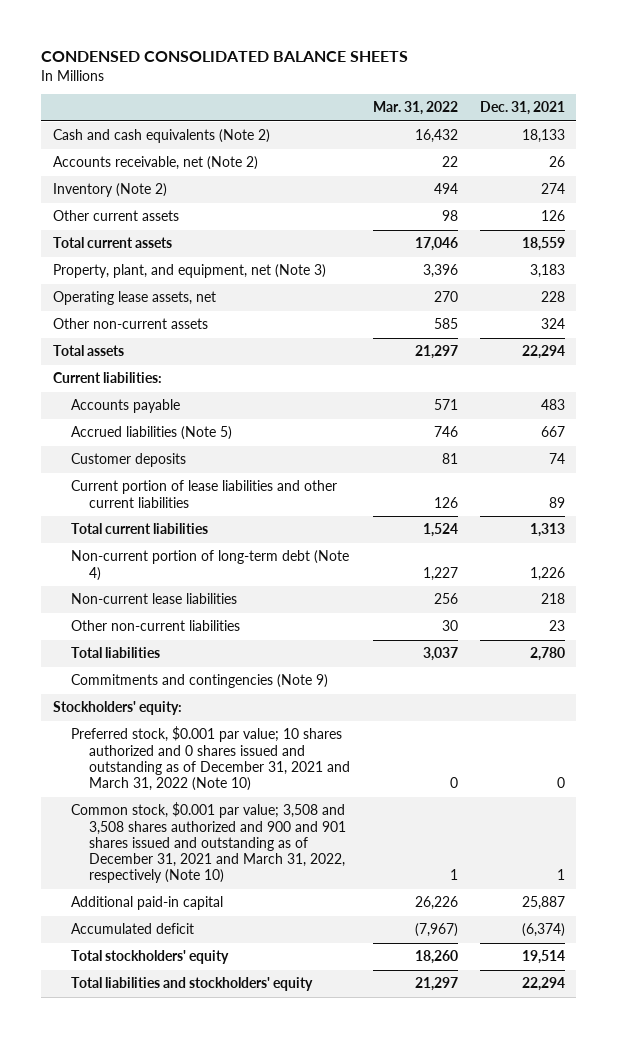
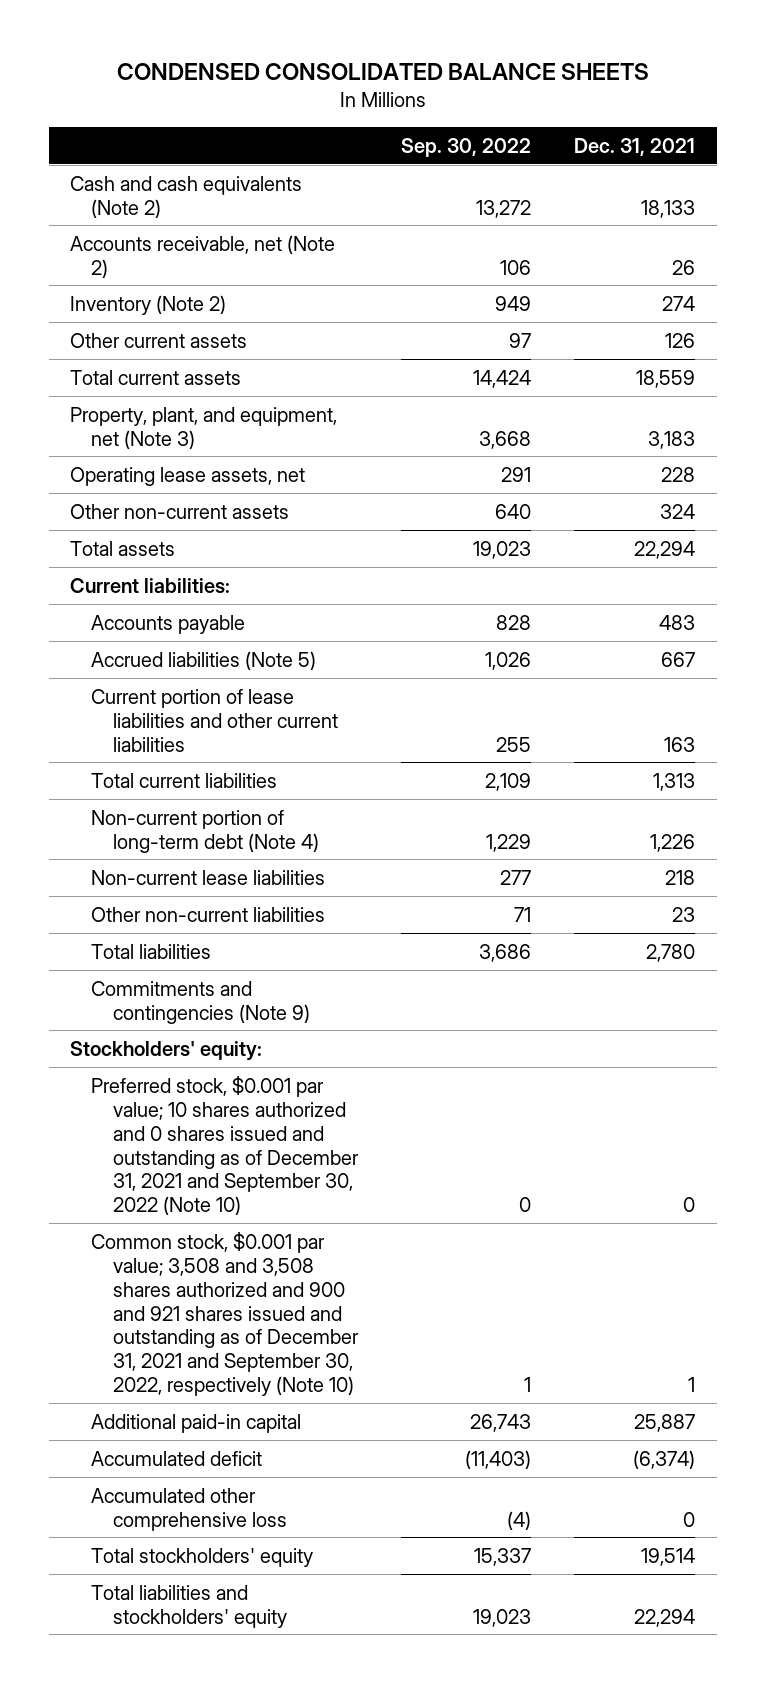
- | Mar. 31, 2022 | Dec. 31, 2021
+ | Sep. 30, 2022 | Dec. 31, 2021
- Customer deposits | 81 | 74
- Current portion of lease liabilities and other current liabilities | 126 | 89
+ Current portion of lease liabilities and other current liabilities | 255 | 163
- Preferred stock, $0.001 par value; 10 shares authorized and 0 shares issued and outstanding as of December 31, 2021 and March 31, 2022 (Note 10) | 0 | 0
- Common stock, $0.001 par value; 3,508 and 3,508 shares authorized and 900 and 901 shares issued and outstanding as of December 31, 2021 and March 31, 2022, respectively (Note 10) | 1 | 1
+ Preferred stock, $0.001 par value; 10 shares authorized and 0 shares issued and outstanding as of December 31, 2021 and September 30, 2022 (Note 10) | 0 | 0
+ Common stock, $0.001 par value; 3,508 and 3,508 shares authorized and 900 and 921 shares issued and outstanding as of December 31, 2021 and September 30, 2022, respectively (Note 10) | 1 | 1
+ Accumulated other comprehensive loss | (4) | 0

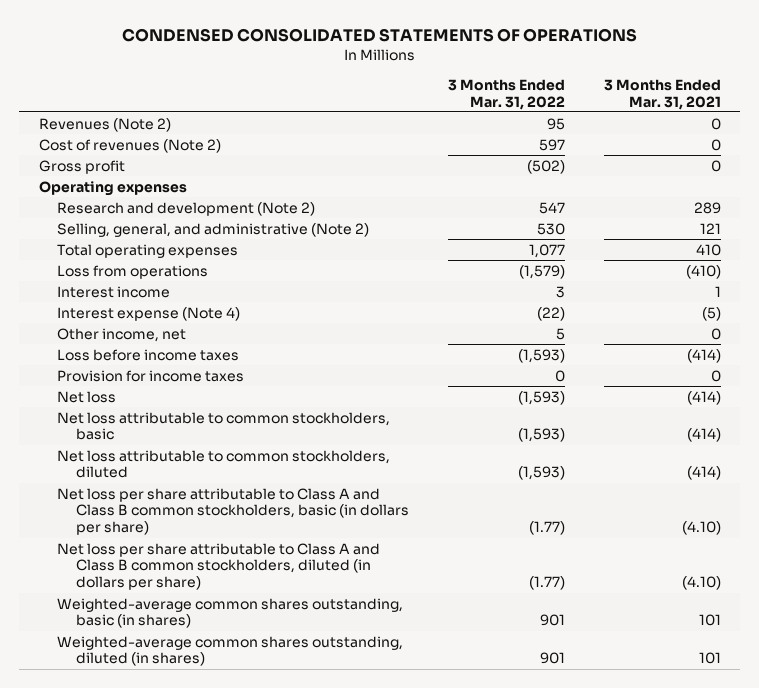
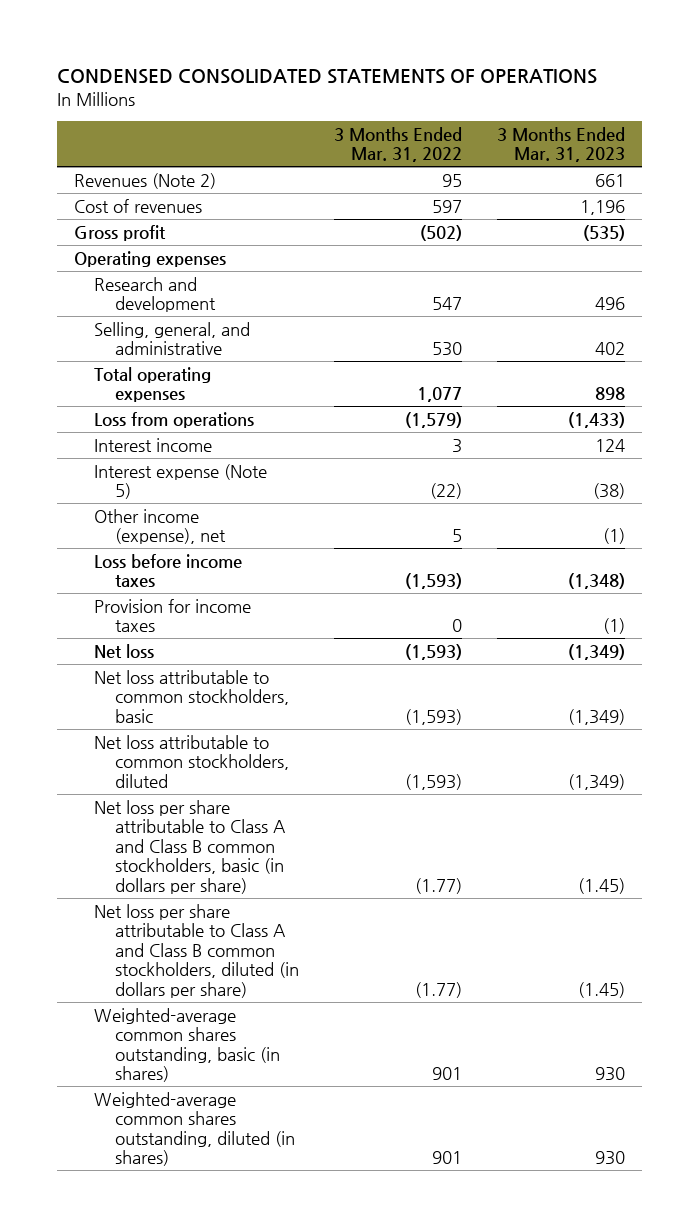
- | 3 Months Ended Mar. 31, 2022 | 3 Months Ended Mar. 31, 2021
+ | 3 Months Ended Mar. 31, 2022 | 3 Months Ended Mar. 31, 2023
- Cost of revenues (Note 2) | 597 | 0
+ Cost of revenues | 597 | 1,196
- Research and development (Note 2) | 547 | 289
- Selling, general, and administrative (Note 2) | 530 | 121
+ Research and development | 547 | 496
+ Selling, general, and administrative | 530 | 402
- Interest expense (Note 4) | (22) | (5)
- Other income, net | 5 | 0
+ Interest expense (Note 5) | (22) | (38)
+ Other income (expense), net | 5 | (1)

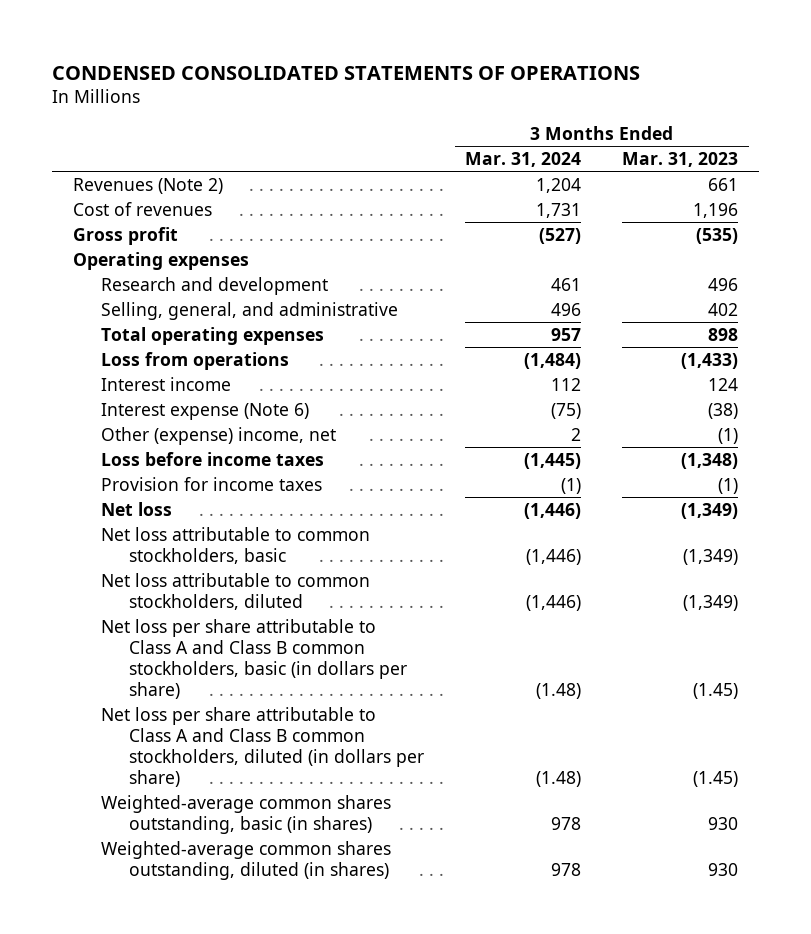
- | 3 Months Ended Mar. 31, 2022 | 3 Months Ended Mar. 31, 2023
+ | 3 Months Ended Mar. 31, 2024 | 3 Months Ended Mar. 31, 2023
- Interest expense (Note 5) | (22) | (38)
- Other income (expense), net | 5 | (1)
+ Interest expense (Note 6) | (75) | (38)
+ Other (expense) income, net | 2 | (1)

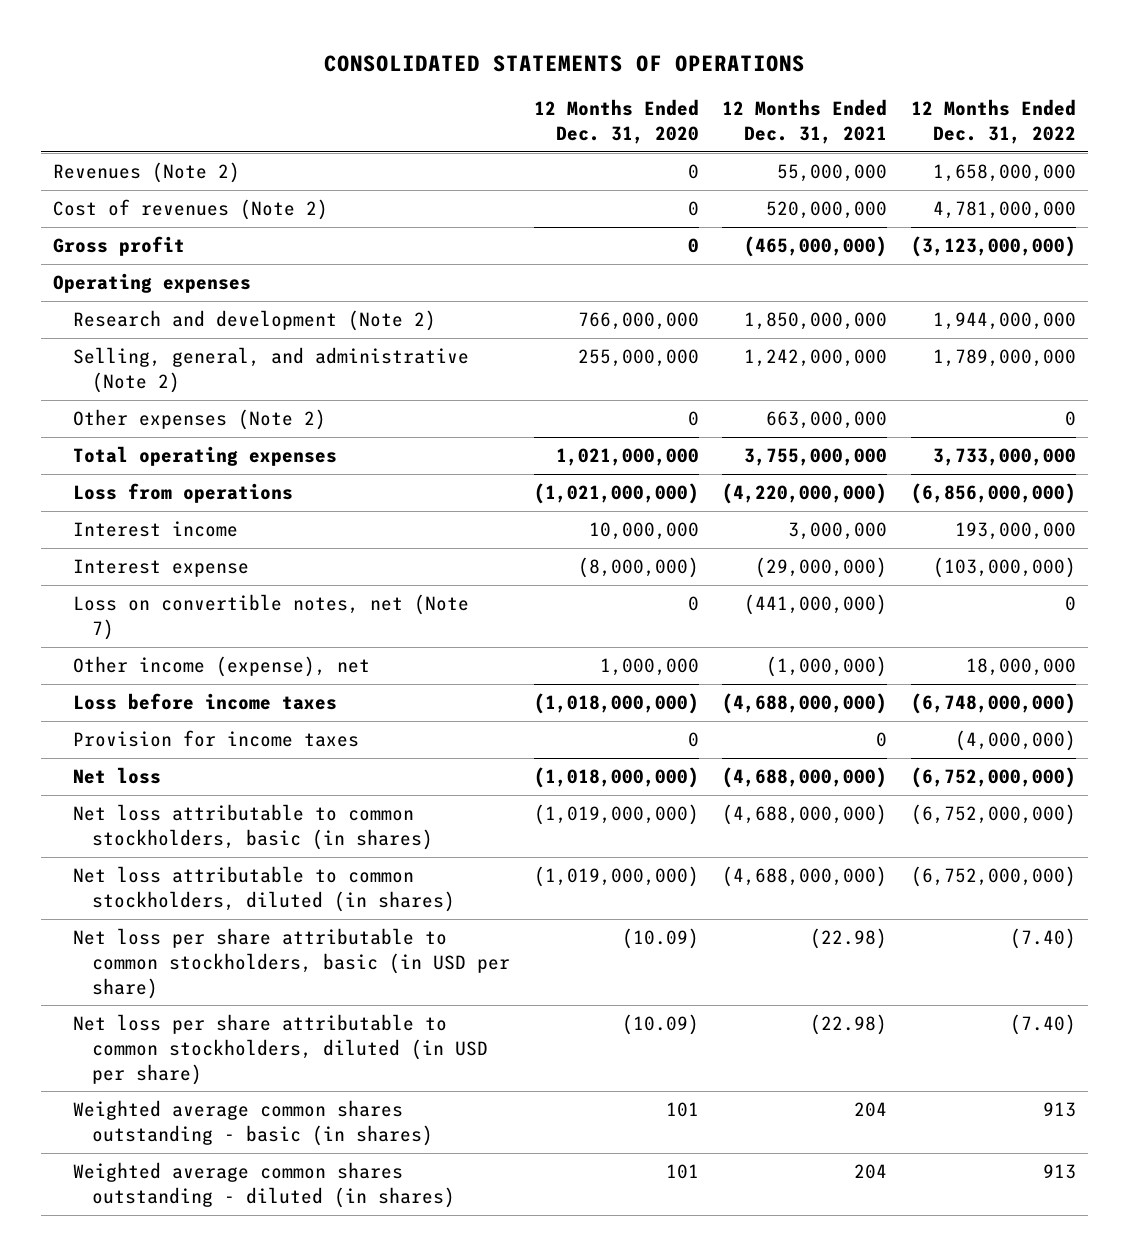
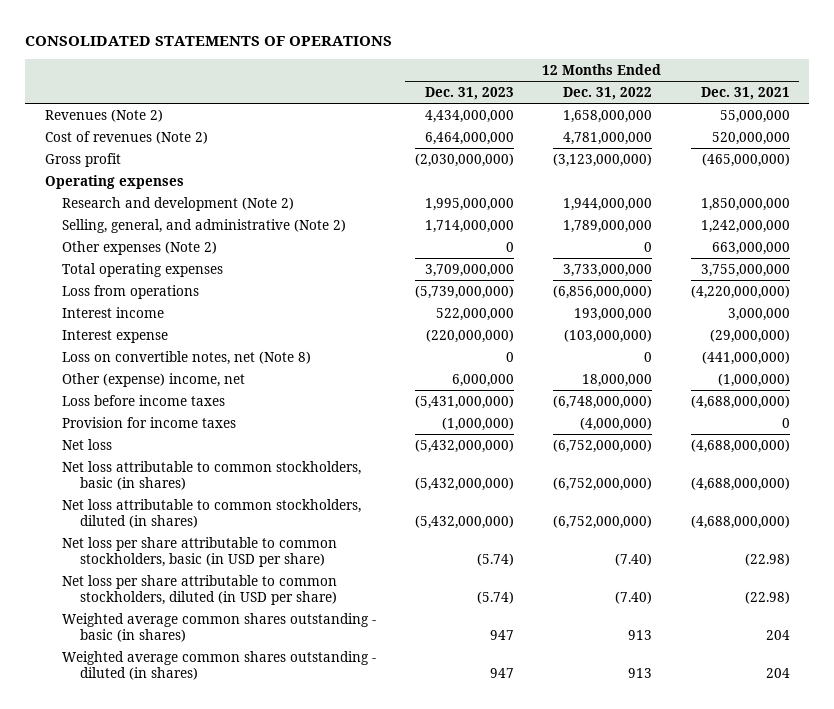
- | 12 Months Ended Dec. 31, 2020 | 12 Months Ended Dec. 31, 2021 | 12 Months Ended Dec. 31, 2022
+ | 12 Months Ended Dec. 31, 2023 | 12 Months Ended Dec. 31, 2022 | 12 Months Ended Dec. 31, 2021
- Loss on convertible notes, net (Note 7) | 0 | (441,000,000) | 0
- Other income (expense), net | 1,000,000 | (1,000,000) | 18,000,000
+ Loss on convertible notes, net (Note 8) | 0 | 0 | (441,000,000)
+ Other (expense) income, net | 6,000,000 | 18,000,000 | (1,000,000)

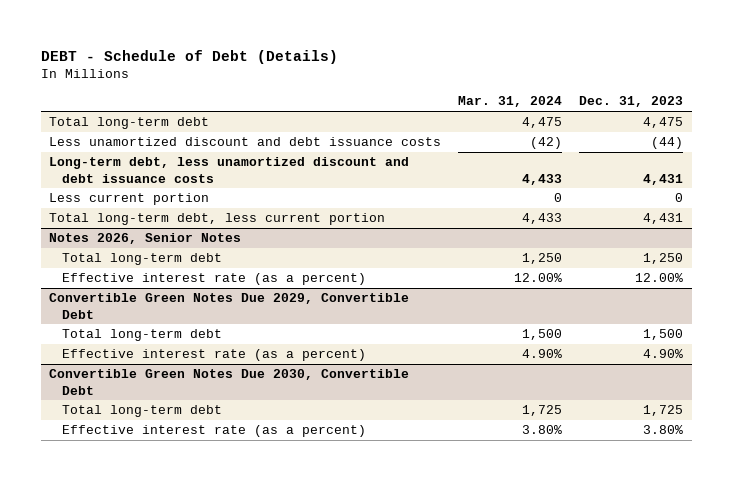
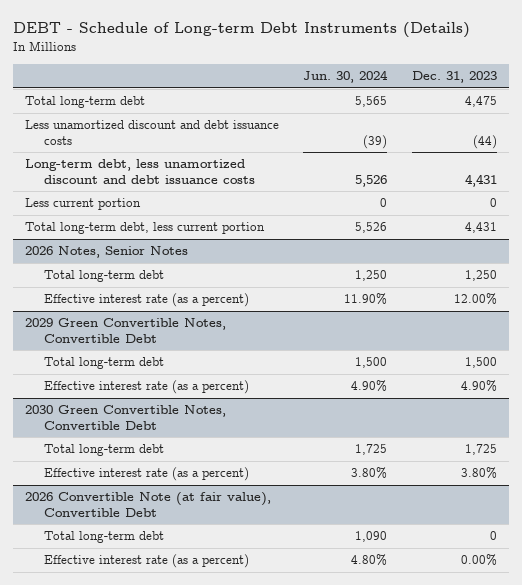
- DEBT - Schedule of Debt (Details)
+ DEBT - Schedule of Long-term Debt Instruments (Details)
- | Mar. 31, 2024 | Dec. 31, 2023
+ | Jun. 30, 2024 | Dec. 31, 2023
- Notes 2026, Senior Notes
+ 2026 Notes, Senior Notes
- Convertible Green Notes Due 2029, Convertible Debt
+ 2029 Green Convertible Notes, Convertible Debt
- Convertible Green Notes Due 2030, Convertible Debt
+ 2030 Green Convertible Notes, Convertible Debt
+ 2026 Convertible Note (at fair value), Convertible Debt
+ Total long-term debt | 1,090 | 0
+ Effective interest rate (as a percent) | 4.80% | 0.00%

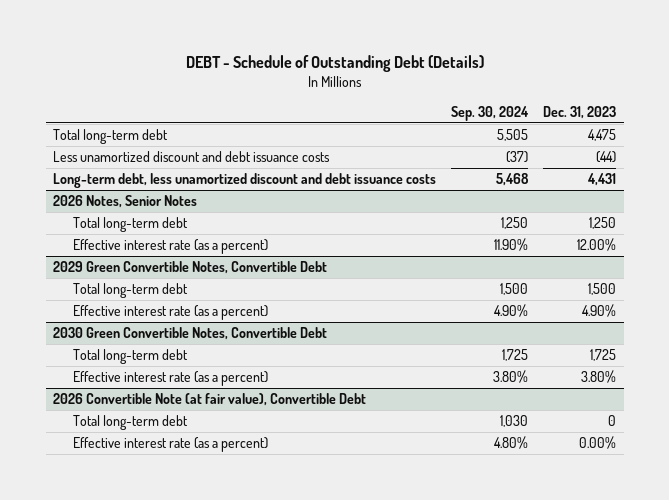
- DEBT - Schedule of Long-term Debt Instruments (Details)
+ DEBT - Schedule of Outstanding Debt (Details)
- | Jun. 30, 2024 | Dec. 31, 2023
+ | Sep. 30, 2024 | Dec. 31, 2023
- Less current portion | 0 | 0
- Total long-term debt, less current portion | 5,526 | 4,431

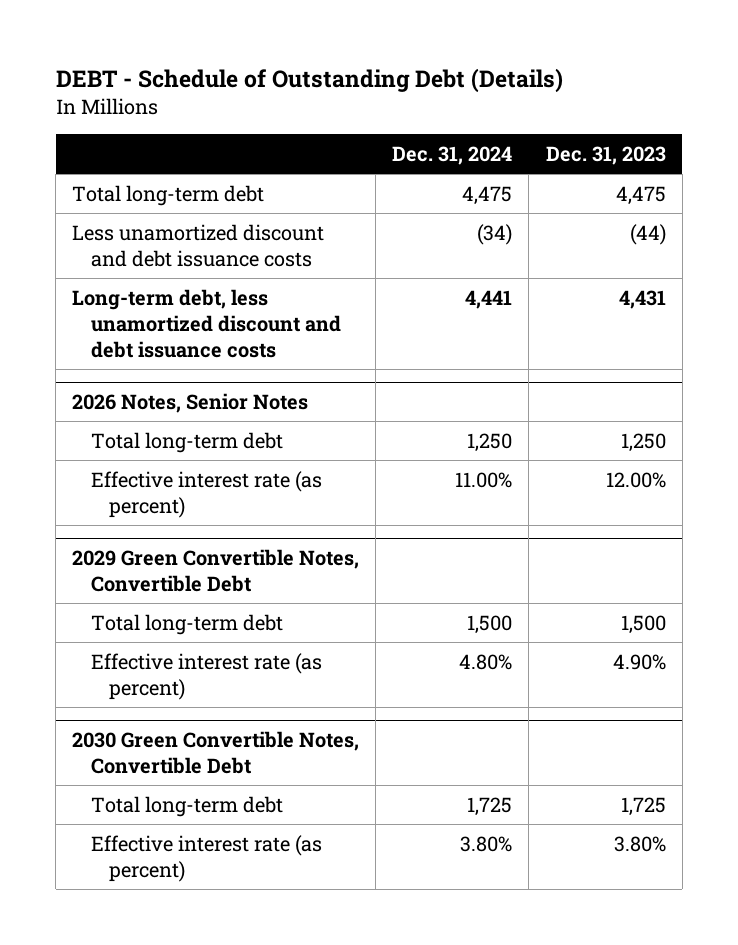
- | Sep. 30, 2024 | Dec. 31, 2023
+ | Dec. 31, 2024 | Dec. 31, 2023
@ 2026 Notes, Senior Notes
- Effective interest rate (as a percent) | 11.90% | 12.00%
+ Effective interest rate (as percent) | 11.00% | 12.00%
@ 2029 Green Convertible Notes, Convertible Debt
- Effective interest rate (as a percent) | 4.90% | 4.90%
+ Effective interest rate (as percent) | 4.80% | 4.90%
@ 2030 Green Convertible Notes, Convertible Debt
- Effective interest rate (as a percent) | 3.80% | 3.80%
- 2026 Convertible Note (at fair value), Convertible Debt
- Total long-term debt | 1,030 | 0
- Effective interest rate (as a percent) | 4.80% | 0.00%
@ 2030 Green Convertible Notes, Convertible Debt
+ Effective interest rate (as percent) | 3.80% | 3.80%

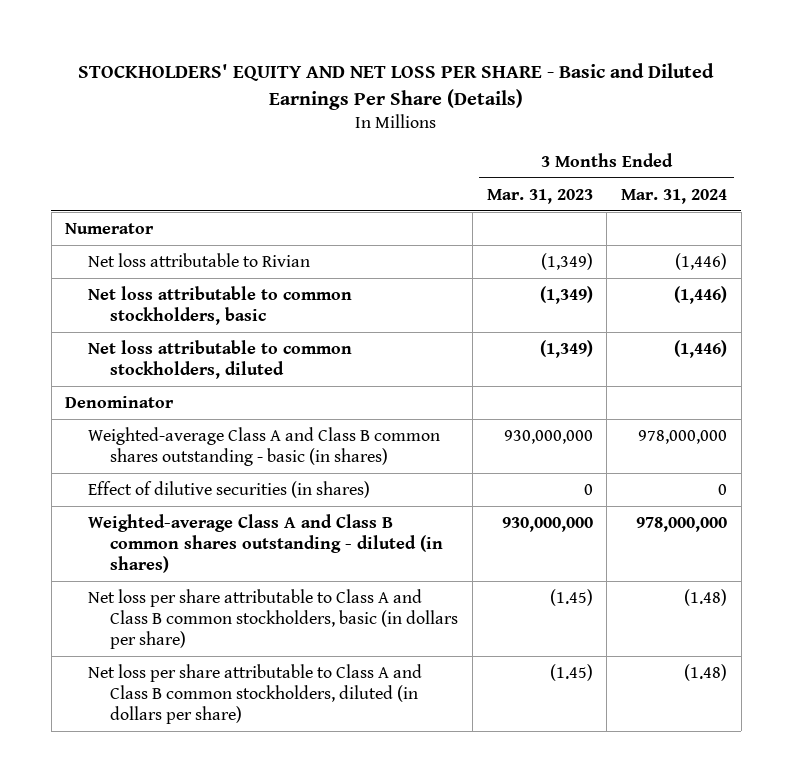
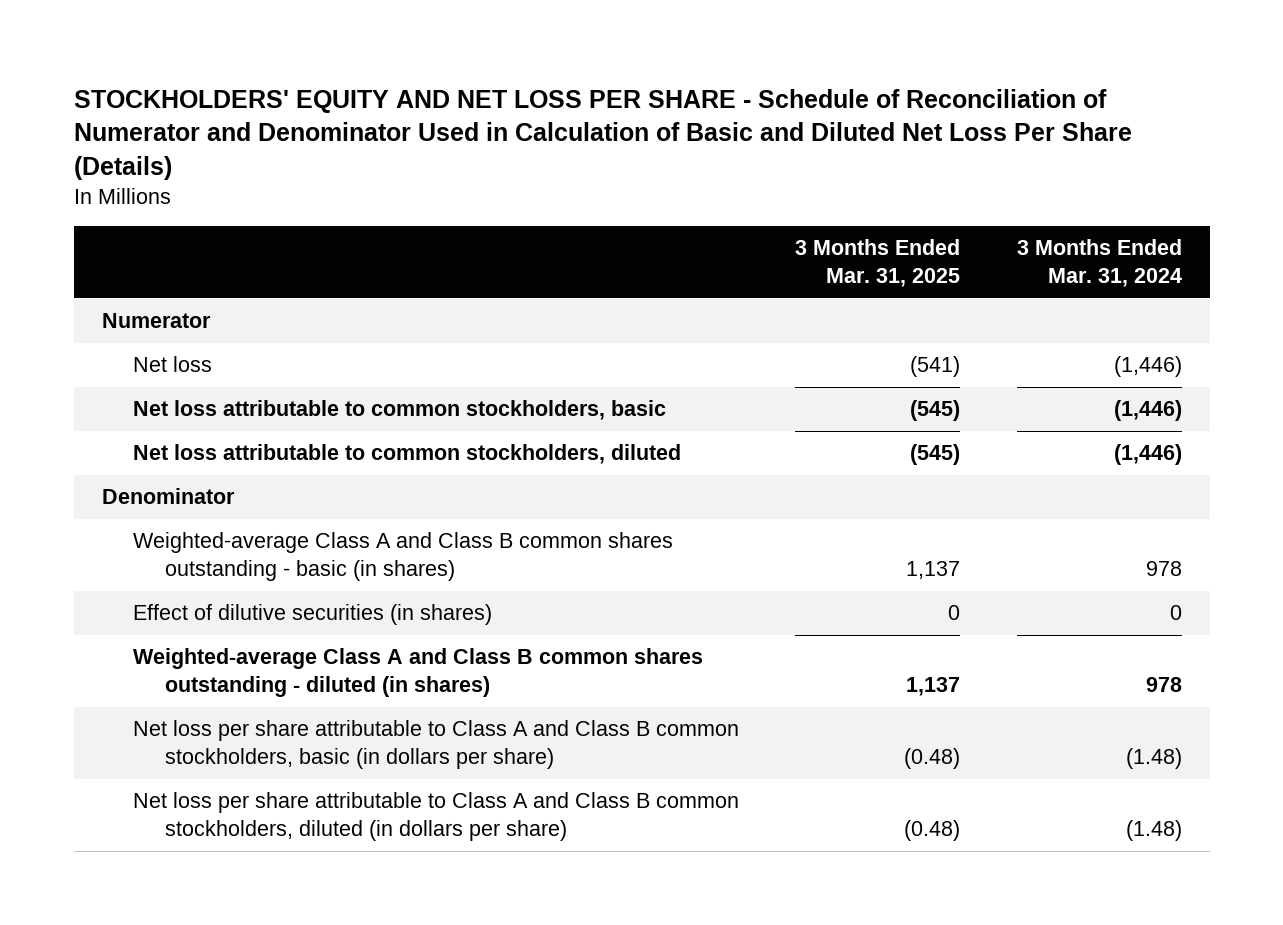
- STOCKHOLDERS' EQUITY AND NET LOSS PER SHARE - Basic and Diluted Earnings Per Share (Details)
+ STOCKHOLDERS' EQUITY AND NET LOSS PER SHARE - Schedule of Reconciliation of Numerator and Denominator Used in Calculation of Basic and Diluted Net Loss Per Share (Details)
- | 3 Months Ended Mar. 31, 2023 | 3 Months Ended Mar. 31, 2024
+ | 3 Months Ended Mar. 31, 2025 | 3 Months Ended Mar. 31, 2024
- Net loss attributable to Rivian | (1,349) | (1,446)
+ Net loss | (541) | (1,446)
- Weighted-average Class A and Class B common shares outstanding - basic (in shares) | 930,000,000 | 978,000,000
+ Weighted-average Class A and Class B common shares outstanding - basic (in shares) | 1,137 | 978
- Weighted-average Class A and Class B common shares outstanding - diluted (in shares) | 930,000,000 | 978,000,000
+ Weighted-average Class A and Class B common shares outstanding - diluted (in shares) | 1,137 | 978

